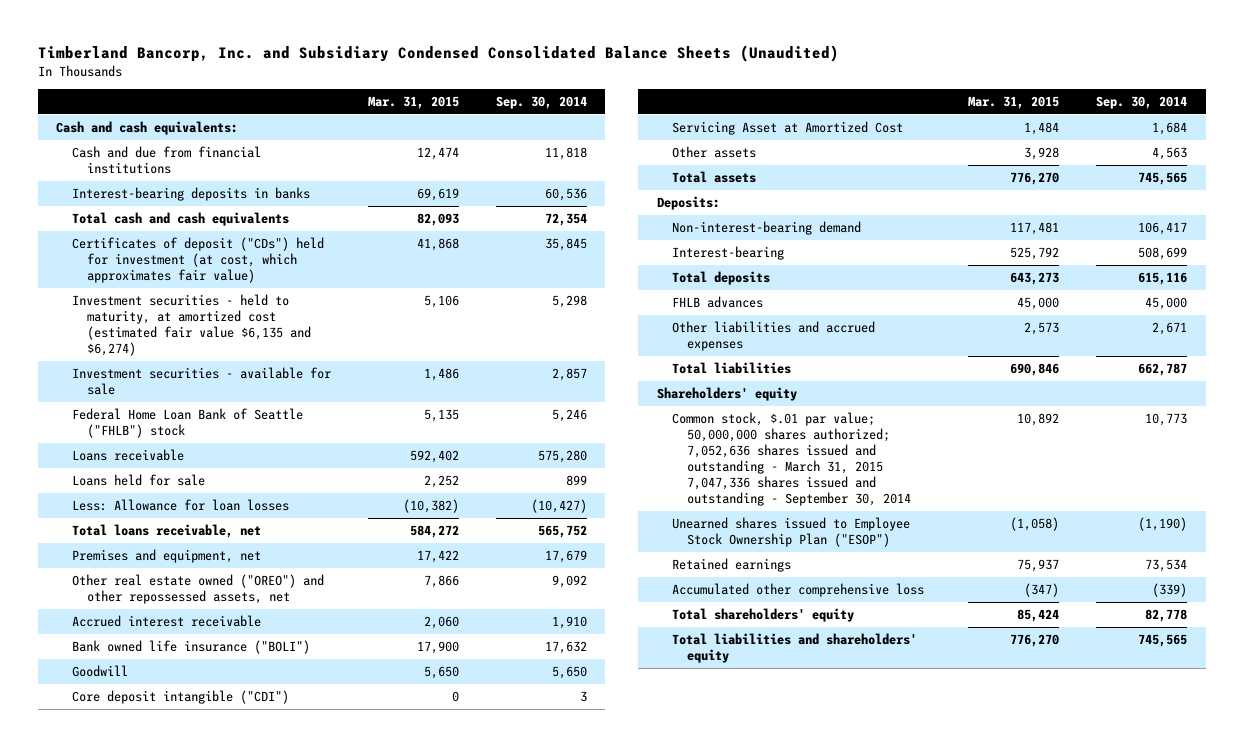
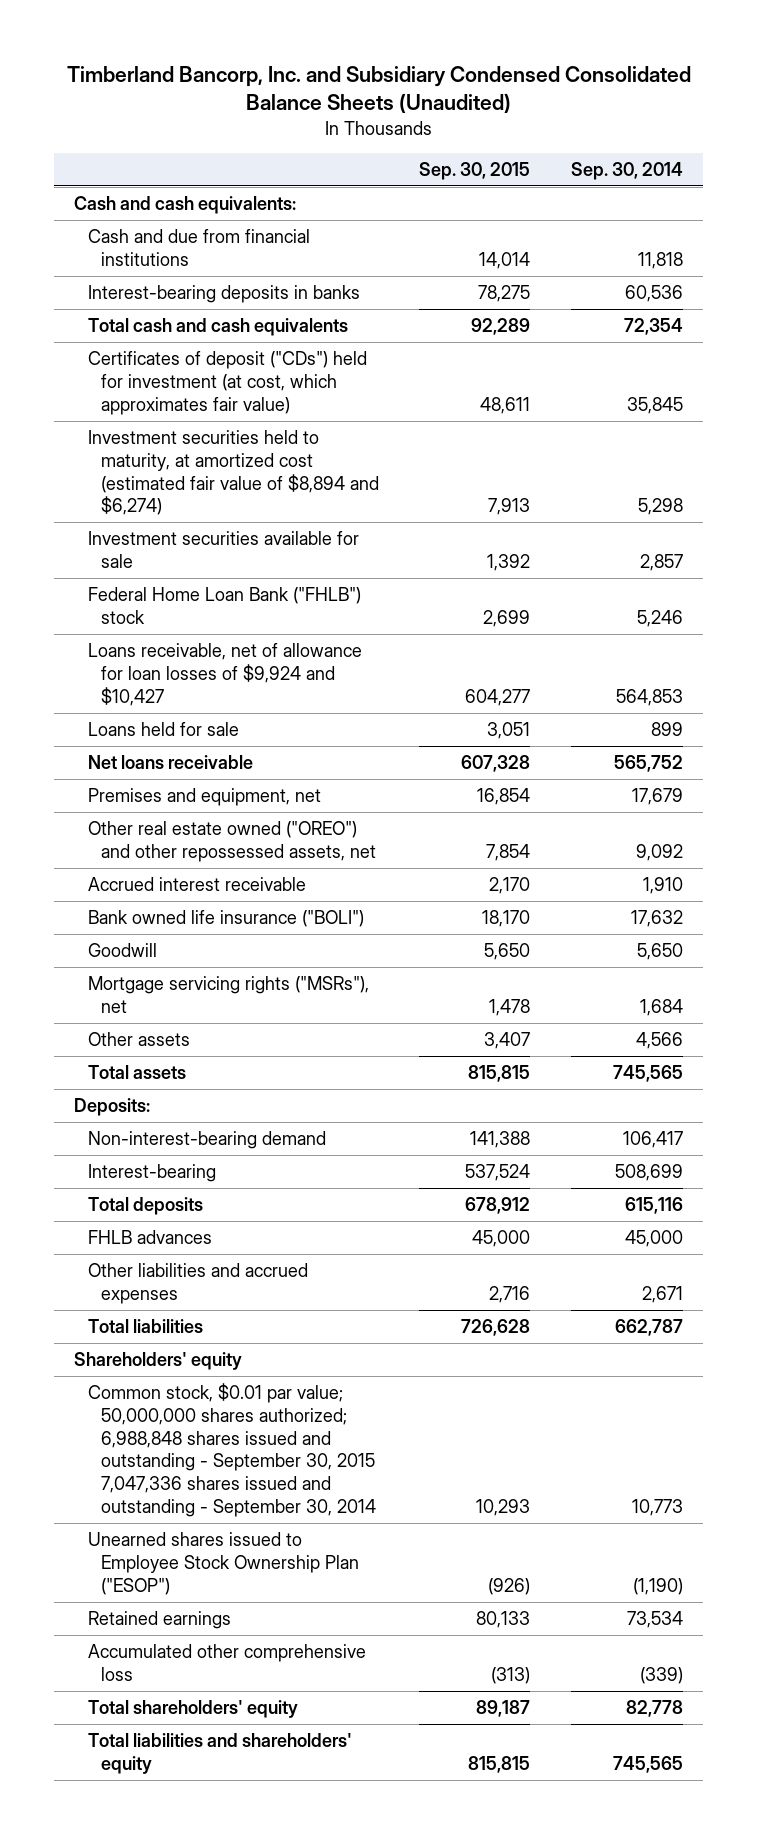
- | Mar. 31, 2015 | Sep. 30, 2014
+ | Sep. 30, 2015 | Sep. 30, 2014
- Investment securities - held to maturity, at amortized cost (estimated fair value $6,135 and $6,274) | 5,106 | 5,298
- Investment securities - available for sale | 1,486 | 2,857
- Federal Home Loan Bank of Seattle ("FHLB") stock | 5,135 | 5,246
- Loans receivable | 592,402 | 575,280
+ Investment securities held to maturity, at amortized cost (estimated fair value of $8,894 and $6,274) | 7,913 | 5,298
+ Investment securities available for sale | 1,392 | 2,857
+ Federal Home Loan Bank ("FHLB") stock | 2,699 | 5,246
+ Loans receivable, net of allowance for loan losses of $9,924 and $10,427 | 604,277 | 564,853
- Less: Allowance for loan losses | (10,382) | (10,427)
- Total loans receivable, net | 584,272 | 565,752
+ Net loans receivable | 607,328 | 565,752
- Core deposit intangible ("CDI") | 0 | 3
- Servicing Asset at Amortized Cost | 1,484 | 1,684
- Other assets | 3,928 | 4,563
+ Mortgage servicing rights ("MSRs"), net | 1,478 | 1,684
+ Other assets | 3,407 | 4,566
- Common stock, $.01 par value; 50,000,000 shares authorized; 7,052,636 shares issued and outstanding - March 31, 2015 7,047,336 shares issued and outstanding - September 30, 2014 | 10,892 | 10,773
+ Common stock, $0.01 par value; 50,000,000 shares authorized; 6,988,848 shares issued and outstanding - September 30, 2015 7,047,336 shares issued and outstanding - September 30, 2014 | 10,293 | 10,773

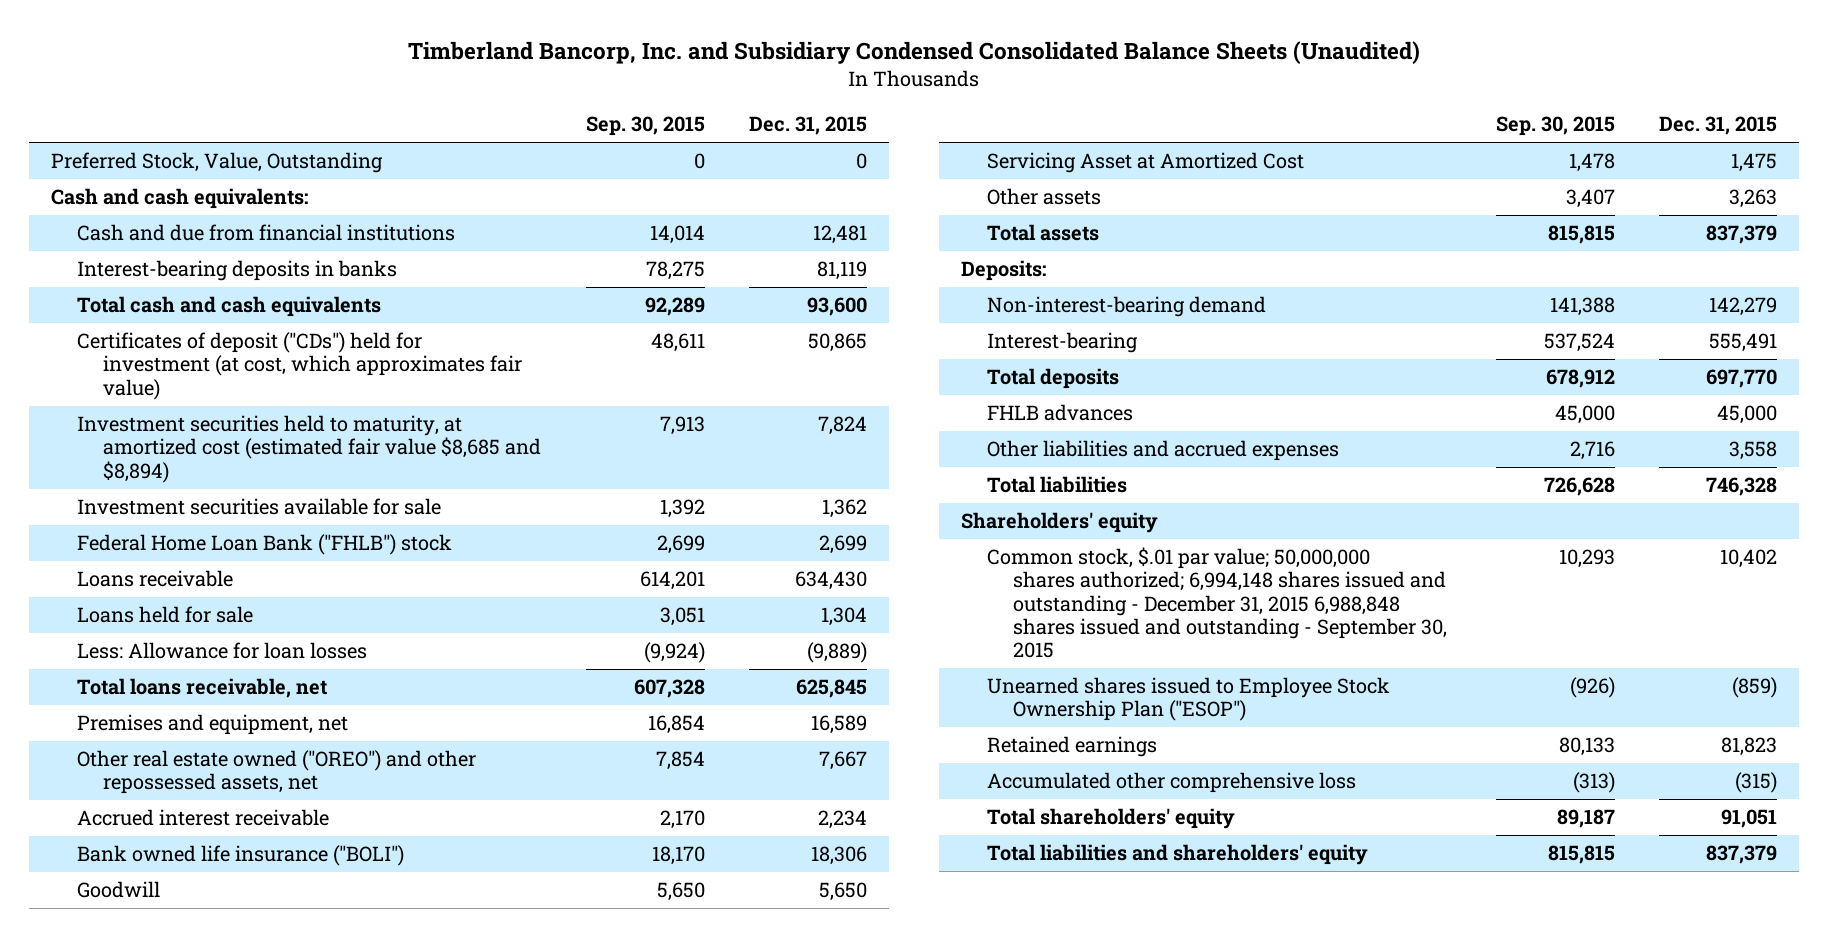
- | Sep. 30, 2015 | Sep. 30, 2014
+ | Sep. 30, 2015 | Dec. 31, 2015
+ Preferred Stock, Value, Outstanding | 0 | 0
- Investment securities held to maturity, at amortized cost (estimated fair value of $8,894 and $6,274) | 7,913 | 5,298
+ Investment securities held to maturity, at amortized cost (estimated fair value $8,685 and $8,894) | 7,913 | 7,824
- Loans receivable, net of allowance for loan losses of $9,924 and $10,427 | 604,277 | 564,853
+ Loans receivable | 614,201 | 634,430
- Net loans receivable | 607,328 | 565,752
+ Less: Allowance for loan losses | (9,924) | (9,889)
+ Total loans receivable, net | 607,328 | 625,845
- Mortgage servicing rights ("MSRs"), net | 1,478 | 1,684
+ Servicing Asset at Amortized Cost | 1,478 | 1,475
- Common stock, $0.01 par value; 50,000,000 shares authorized; 6,988,848 shares issued and outstanding - September 30, 2015 7,047,336 shares issued and outstanding - September 30, 2014 | 10,293 | 10,773
+ Common stock, $.01 par value; 50,000,000 shares authorized; 6,994,148 shares issued and outstanding - December 31, 2015 6,988,848 shares issued and outstanding - September 30, 2015 | 10,293 | 10,402

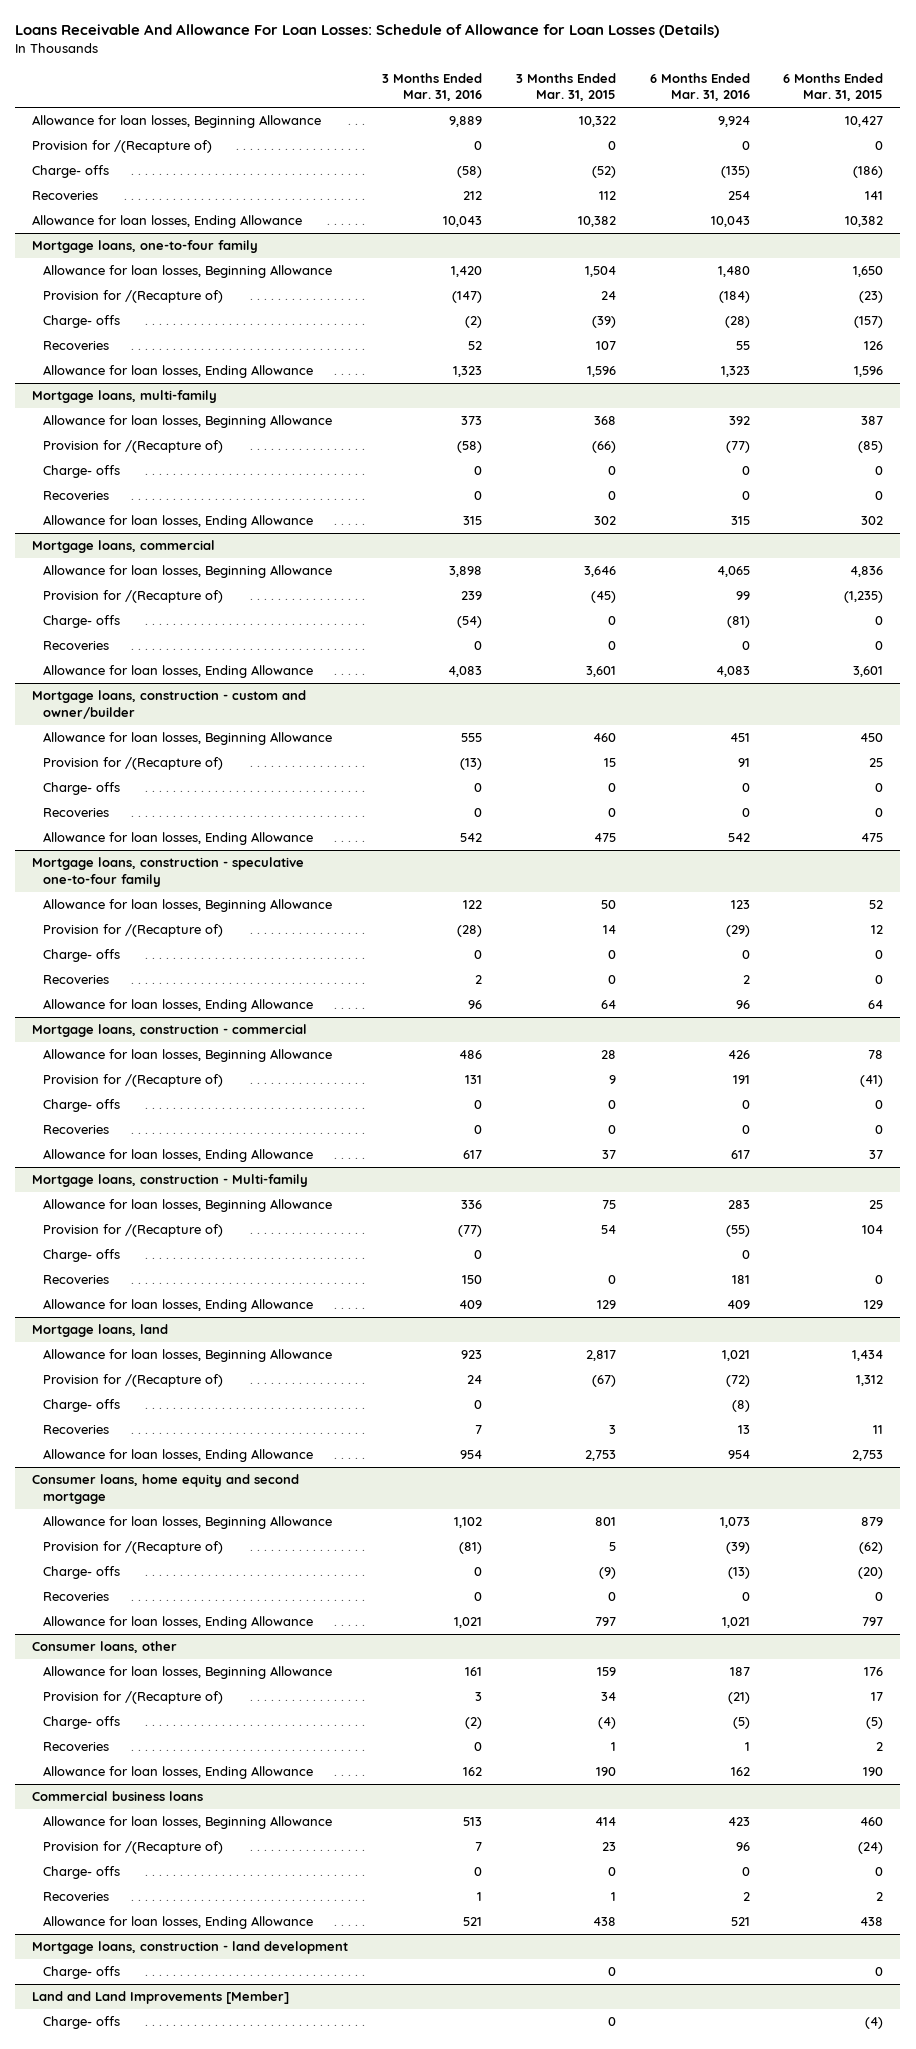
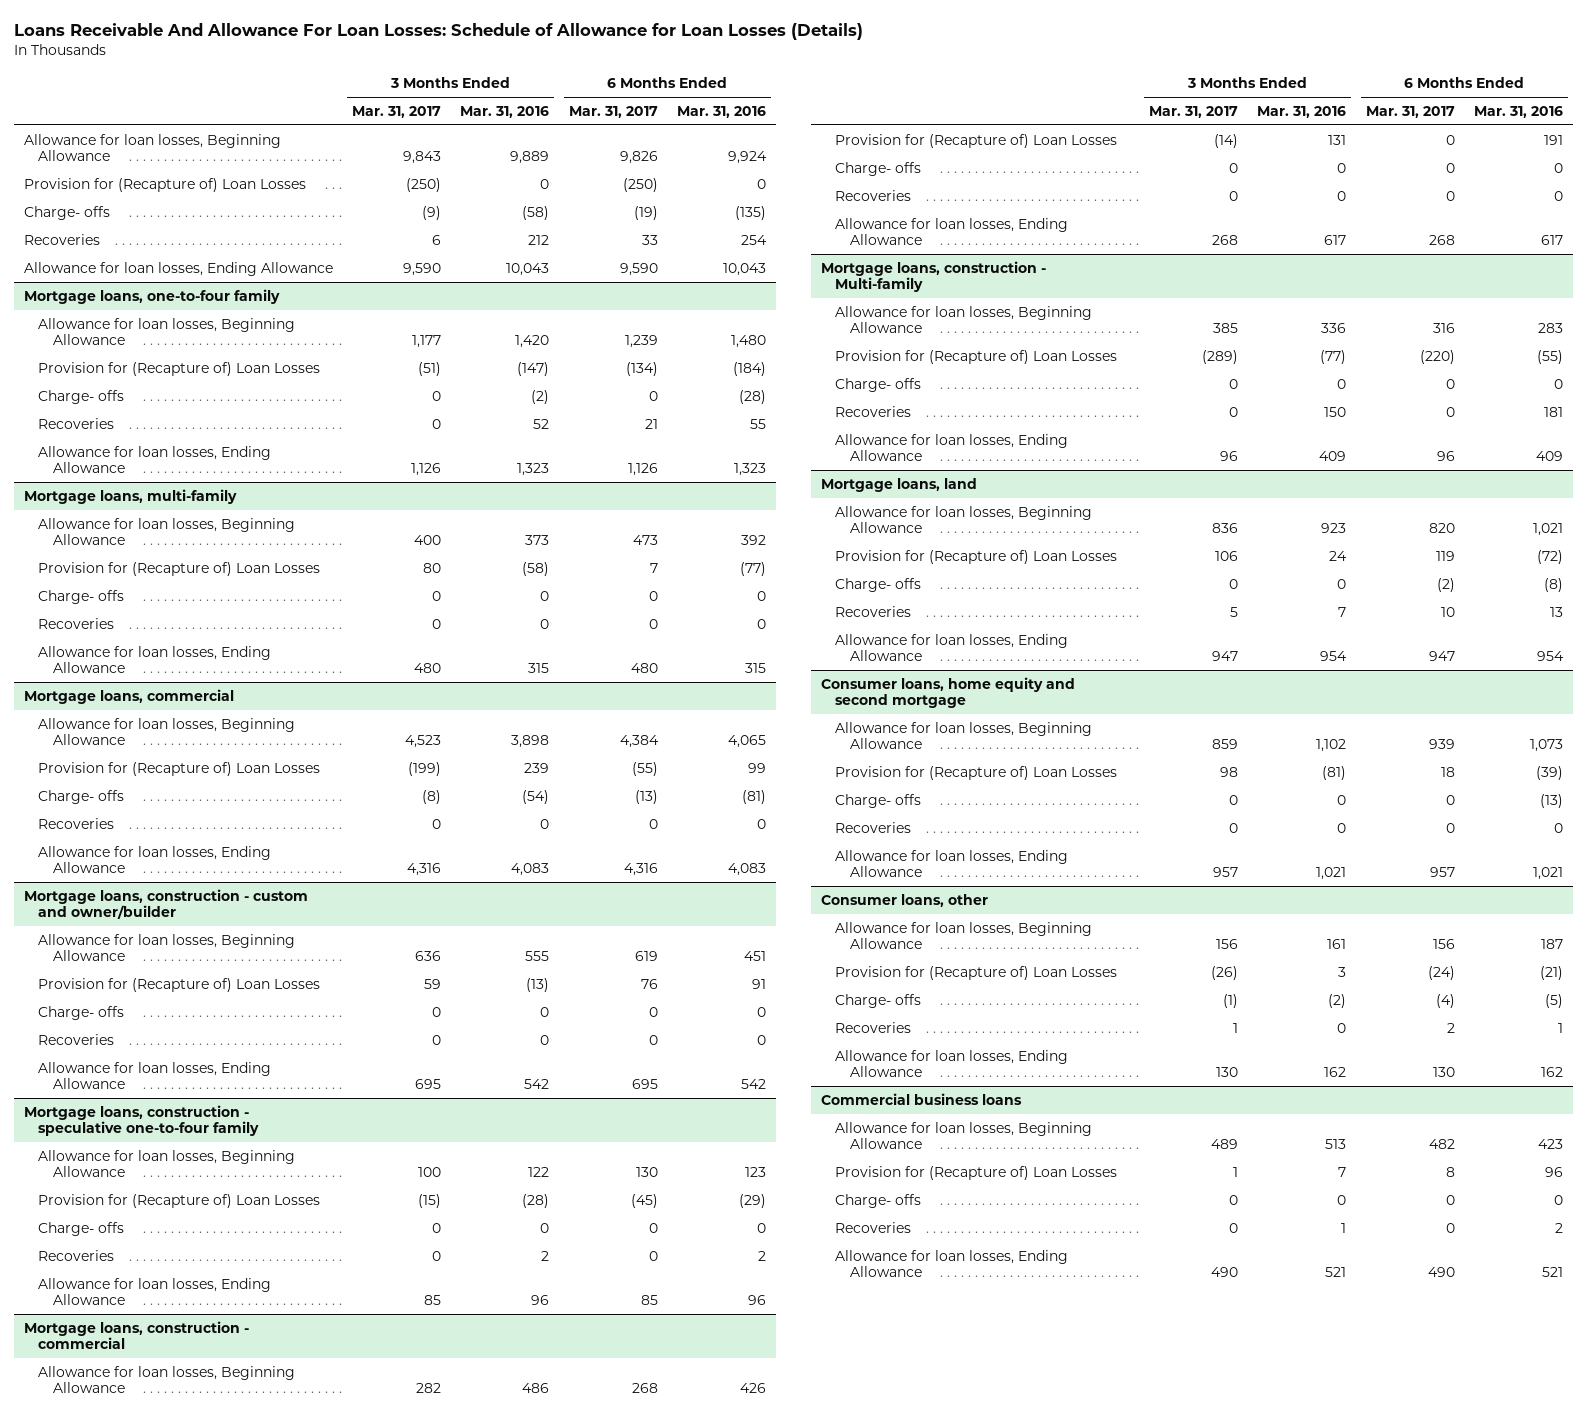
- | 3 Months Ended Mar. 31, 2016 | 3 Months Ended Mar. 31, 2015 | 6 Months Ended Mar. 31, 2016 | 6 Months Ended Mar. 31, 2015
+ | 3 Months Ended Mar. 31, 2017 | 3 Months Ended Mar. 31, 2016 | 6 Months Ended Mar. 31, 2017 | 6 Months Ended Mar. 31, 2016
- Provision for /(Recapture of) | 0 | 0 | 0 | 0
+ Provision for (Recapture of) Loan Losses | (250) | 0 | (250) | 0
@ Mortgage loans, one-to-four family
- Provision for /(Recapture of) | (147) | 24 | (184) | (23)
+ Provision for (Recapture of) Loan Losses | (51) | (147) | (134) | (184)
@ Mortgage loans, multi-family
- Provision for /(Recapture of) | (58) | (66) | (77) | (85)
+ Provision for (Recapture of) Loan Losses | 80 | (58) | 7 | (77)
@ Mortgage loans, commercial
- Provision for /(Recapture of) | 239 | (45) | 99 | (1,235)
+ Provision for (Recapture of) Loan Losses | (199) | 239 | (55) | 99
@ Mortgage loans, construction - custom and owner/builder
- Provision for /(Recapture of) | (13) | 15 | 91 | 25
+ Provision for (Recapture of) Loan Losses | 59 | (13) | 76 | 91
@ Mortgage loans, construction - speculative one-to-four family
- Provision for /(Recapture of) | (28) | 14 | (29) | 12
+ Provision for (Recapture of) Loan Losses | (15) | (28) | (45) | (29)
@ Mortgage loans, construction - commercial
- Provision for /(Recapture of) | 131 | 9 | 191 | (41)
+ Provision for (Recapture of) Loan Losses | (14) | 131 | 0 | 191
@ Mortgage loans, construction - Multi-family
- Provision for /(Recapture of) | (77) | 54 | (55) | 104
+ Provision for (Recapture of) Loan Losses | (289) | (77) | (220) | (55)
@ Mortgage loans, land
- Provision for /(Recapture of) | 24 | (67) | (72) | 1,312
+ Provision for (Recapture of) Loan Losses | 106 | 24 | 119 | (72)
@ Consumer loans, home equity and second mortgage
- Provision for /(Recapture of) | (81) | 5 | (39) | (62)
+ Provision for (Recapture of) Loan Losses | 98 | (81) | 18 | (39)
@ Consumer loans, other
- Provision for /(Recapture of) | 3 | 34 | (21) | 17
+ Provision for (Recapture of) Loan Losses | (26) | 3 | (24) | (21)
@ Commercial business loans
- Provision for /(Recapture of) | 7 | 23 | 96 | (24)
+ Provision for (Recapture of) Loan Losses | 1 | 7 | 8 | 96
- Mortgage loans, construction - land development
- Charge- offs | | 0 | | 0
- Land and Land Improvements [Member]
- Charge- offs | | 0 | | (4)

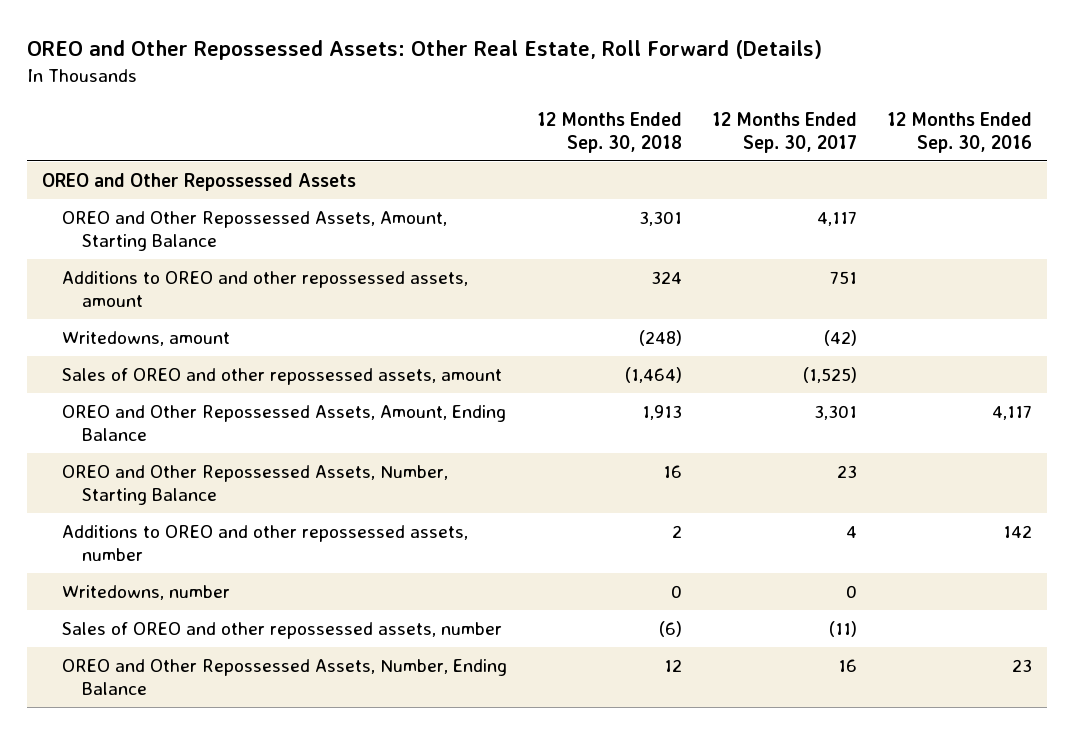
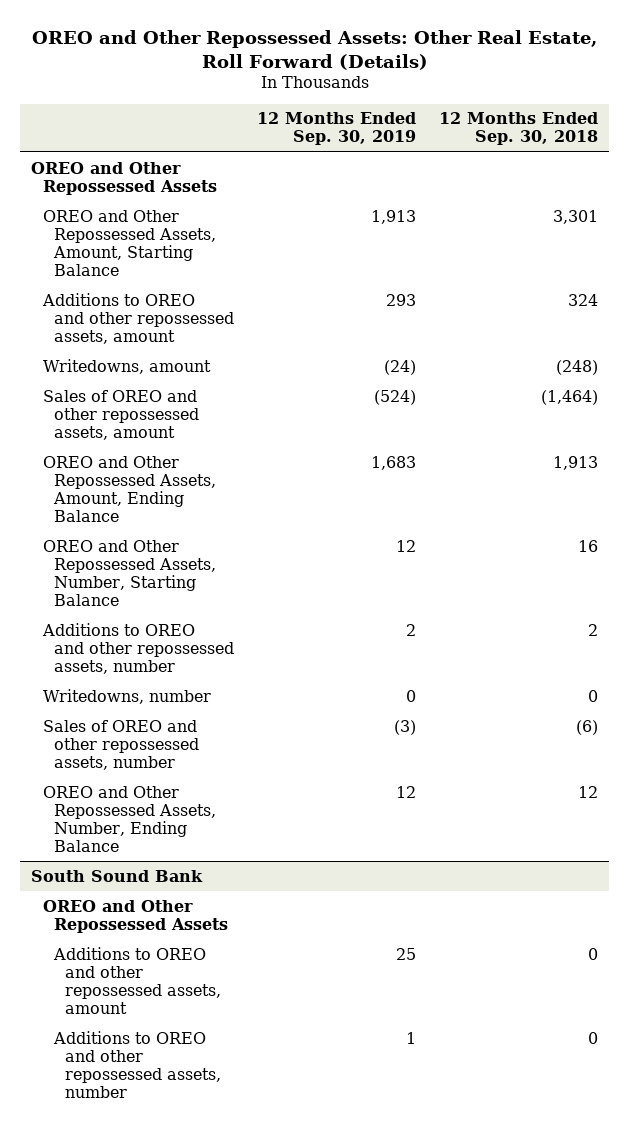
- | 12 Months Ended Sep. 30, 2018 | 12 Months Ended Sep. 30, 2017 | 12 Months Ended Sep. 30, 2016
+ | 12 Months Ended Sep. 30, 2019 | 12 Months Ended Sep. 30, 2018
+ South Sound Bank
+ OREO and Other Repossessed Assets
+ Additions to OREO and other repossessed assets, amount | 25 | 0
+ Additions to OREO and other repossessed assets, number | 1 | 0

